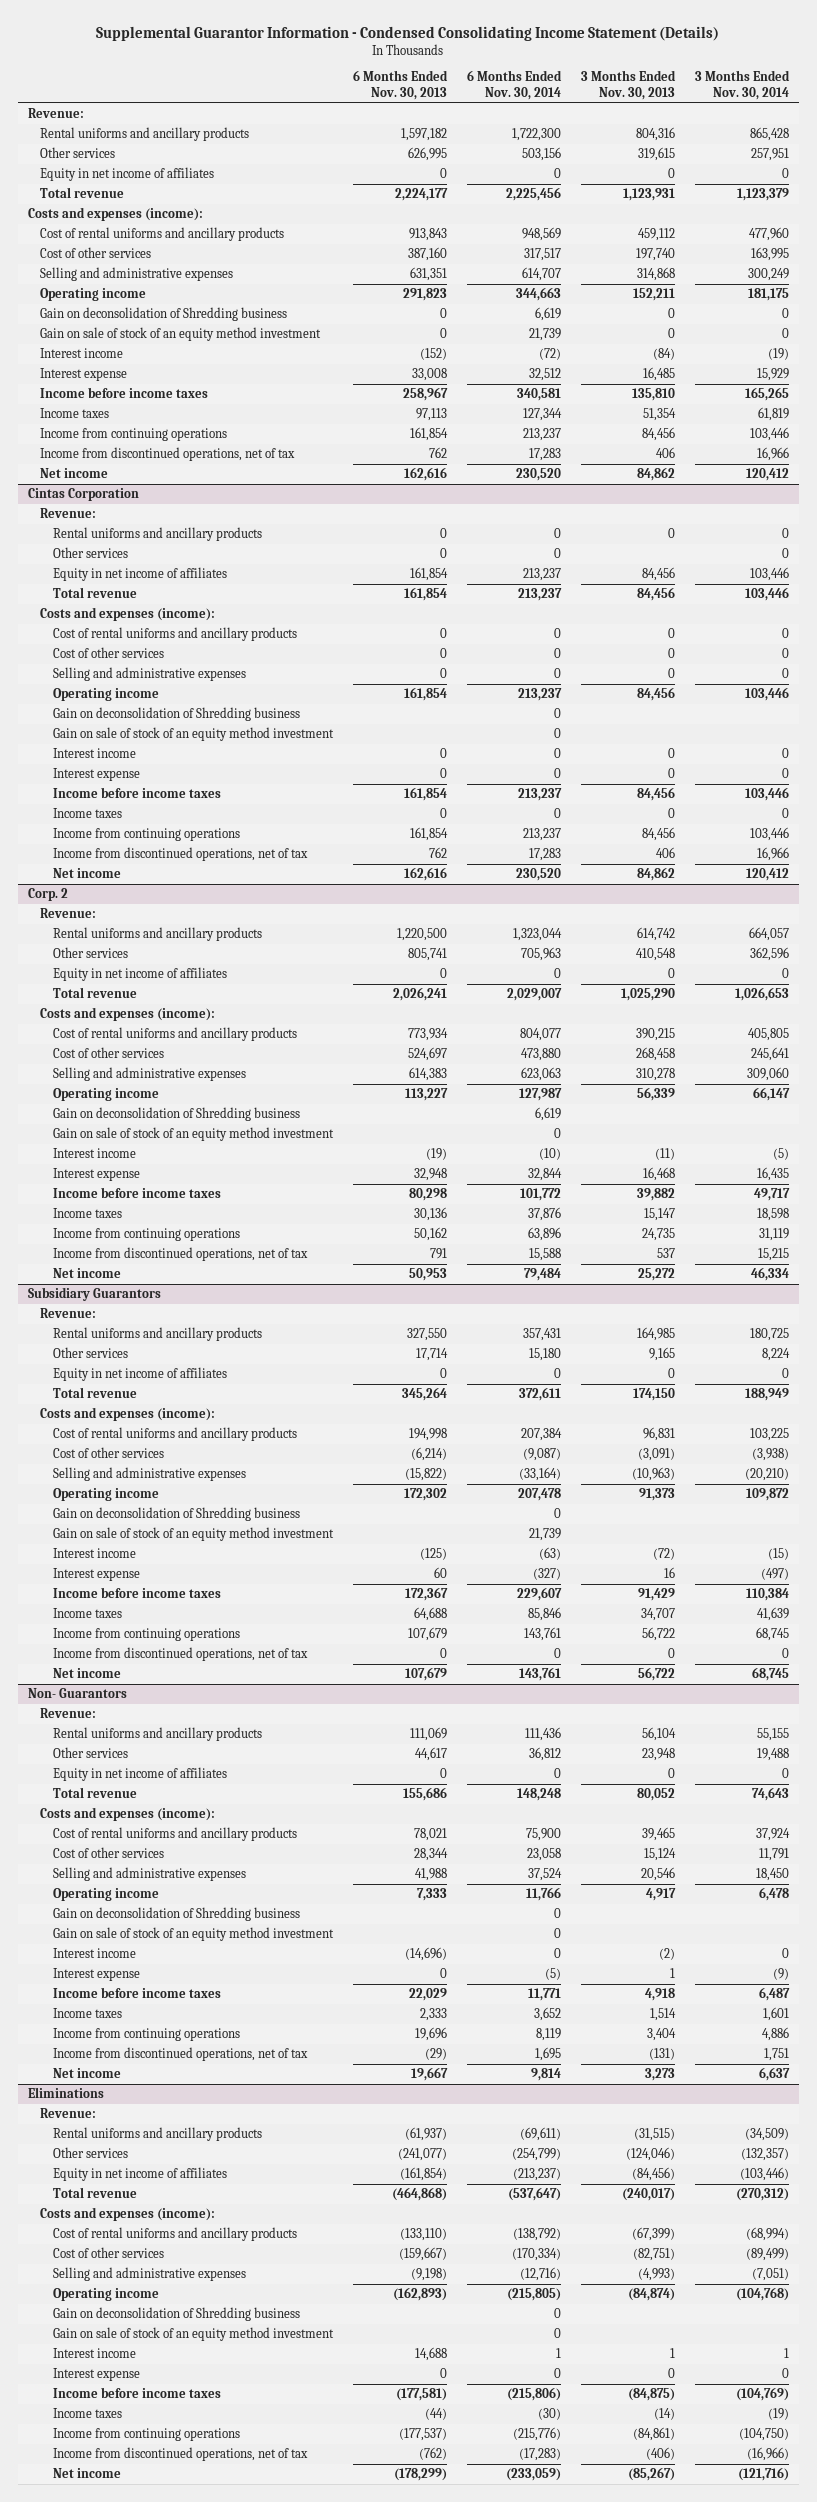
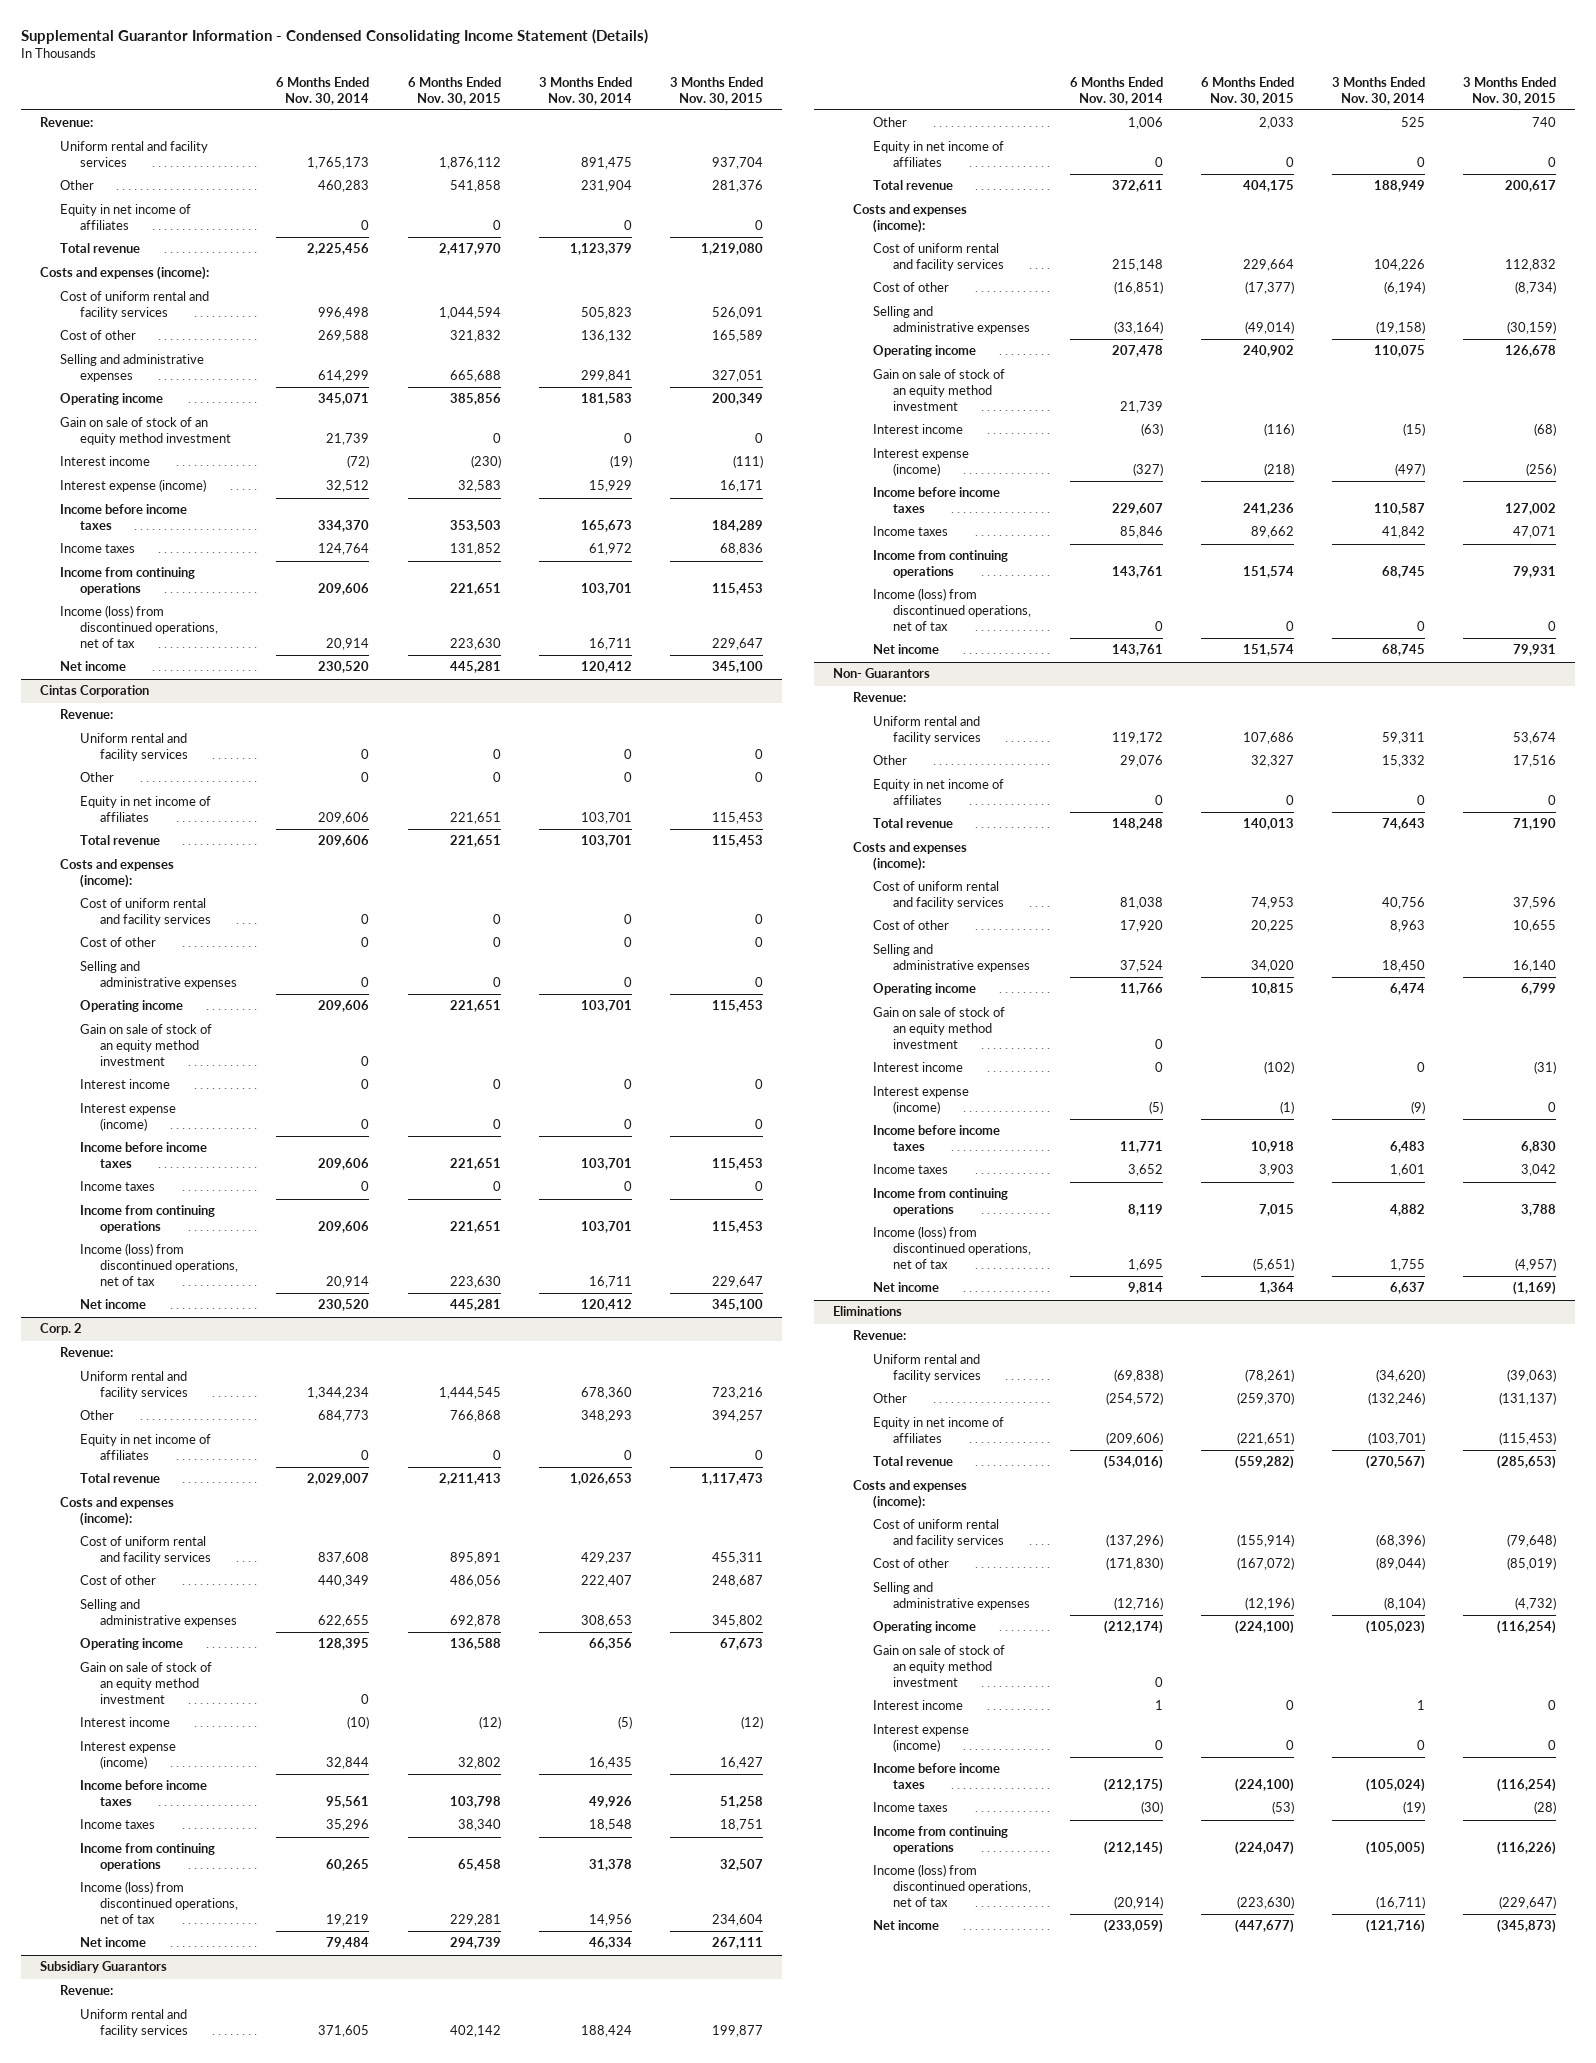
- | 6 Months Ended Nov. 30, 2013 | 6 Months Ended Nov. 30, 2014 | 3 Months Ended Nov. 30, 2013 | 3 Months Ended Nov. 30, 2014
+ | 6 Months Ended Nov. 30, 2014 | 6 Months Ended Nov. 30, 2015 | 3 Months Ended Nov. 30, 2014 | 3 Months Ended Nov. 30, 2015
- Rental uniforms and ancillary products | 1,597,182 | 1,722,300 | 804,316 | 865,428
- Other services | 626,995 | 503,156 | 319,615 | 257,951
+ Uniform rental and facility services | 1,765,173 | 1,876,112 | 891,475 | 937,704
+ Other | 460,283 | 541,858 | 231,904 | 281,376
- Cost of rental uniforms and ancillary products | 913,843 | 948,569 | 459,112 | 477,960
- Cost of other services | 387,160 | 317,517 | 197,740 | 163,995
- Selling and administrative expenses | 631,351 | 614,707 | 314,868 | 300,249
- Operating income | 291,823 | 344,663 | 152,211 | 181,175
- Gain on deconsolidation of Shredding business | 0 | 6,619 | 0 | 0
+ Cost of uniform rental and facility services | 996,498 | 1,044,594 | 505,823 | 526,091
+ Cost of other | 269,588 | 321,832 | 136,132 | 165,589
+ Selling and administrative expenses | 614,299 | 665,688 | 299,841 | 327,051
+ Operating income | 345,071 | 385,856 | 181,583 | 200,349
- Interest expense | 33,008 | 32,512 | 16,485 | 15,929
- Income before income taxes | 258,967 | 340,581 | 135,810 | 165,265
- Income taxes | 97,113 | 127,344 | 51,354 | 61,819
- Income from continuing operations | 161,854 | 213,237 | 84,456 | 103,446
- Income from discontinued operations, net of tax | 762 | 17,283 | 406 | 16,966
+ Interest expense (income) | 32,512 | 32,583 | 15,929 | 16,171
+ Income before income taxes | 334,370 | 353,503 | 165,673 | 184,289
+ Income taxes | 124,764 | 131,852 | 61,972 | 68,836
+ Income from continuing operations | 209,606 | 221,651 | 103,701 | 115,453
+ Income (loss) from discontinued operations, net of tax | 20,914 | 223,630 | 16,711 | 229,647
@ Cintas Corporation
- Rental uniforms and ancillary products | 0 | 0 | 0 | 0
- Other services | 0 | 0 | | 0
- Equity in net income of affiliates | 161,854 | 213,237 | 84,456 | 103,446
- Total revenue | 161,854 | 213,237 | 84,456 | 103,446
+ Uniform rental and facility services | 0 | 0 | 0 | 0
+ Other | 0 | 0 | 0 | 0
+ Equity in net income of affiliates | 209,606 | 221,651 | 103,701 | 115,453
+ Total revenue | 209,606 | 221,651 | 103,701 | 115,453
- Cost of rental uniforms and ancillary products | 0 | 0 | 0 | 0
- Cost of other services | 0 | 0 | 0 | 0
+ Cost of uniform rental and facility services | 0 | 0 | 0 | 0
+ Cost of other | 0 | 0 | 0 | 0
- Operating income | 161,854 | 213,237 | 84,456 | 103,446
- Gain on deconsolidation of Shredding business | | 0 | |
+ Operating income | 209,606 | 221,651 | 103,701 | 115,453
- Interest expense | 0 | 0 | 0 | 0
- Income before income taxes | 161,854 | 213,237 | 84,456 | 103,446
+ Interest expense (income) | 0 | 0 | 0 | 0
+ Income before income taxes | 209,606 | 221,651 | 103,701 | 115,453
- Income from continuing operations | 161,854 | 213,237 | 84,456 | 103,446
- Income from discontinued operations, net of tax | 762 | 17,283 | 406 | 16,966
+ Income from continuing operations | 209,606 | 221,651 | 103,701 | 115,453
+ Income (loss) from discontinued operations, net of tax | 20,914 | 223,630 | 16,711 | 229,647
@ Corp. 2
- Rental uniforms and ancillary products | 1,220,500 | 1,323,044 | 614,742 | 664,057
- Other services | 805,741 | 705,963 | 410,548 | 362,596
+ Uniform rental and facility services | 1,344,234 | 1,444,545 | 678,360 | 723,216
+ Other | 684,773 | 766,868 | 348,293 | 394,257
- Cost of rental uniforms and ancillary products | 773,934 | 804,077 | 390,215 | 405,805
- Cost of other services | 524,697 | 473,880 | 268,458 | 245,641
- Selling and administrative expenses | 614,383 | 623,063 | 310,278 | 309,060
- Operating income | 113,227 | 127,987 | 56,339 | 66,147
- Gain on deconsolidation of Shredding business | | 6,619 | |
+ Cost of uniform rental and facility services | 837,608 | 895,891 | 429,237 | 455,311
+ Cost of other | 440,349 | 486,056 | 222,407 | 248,687
+ Selling and administrative expenses | 622,655 | 692,878 | 308,653 | 345,802
+ Operating income | 128,395 | 136,588 | 66,356 | 67,673
- Interest expense | 32,948 | 32,844 | 16,468 | 16,435
- Income before income taxes | 80,298 | 101,772 | 39,882 | 49,717
- Income taxes | 30,136 | 37,876 | 15,147 | 18,598
- Income from continuing operations | 50,162 | 63,896 | 24,735 | 31,119
- Income from discontinued operations, net of tax | 791 | 15,588 | 537 | 15,215
+ Interest expense (income) | 32,844 | 32,802 | 16,435 | 16,427
+ Income before income taxes | 95,561 | 103,798 | 49,926 | 51,258
+ Income taxes | 35,296 | 38,340 | 18,548 | 18,751
+ Income from continuing operations | 60,265 | 65,458 | 31,378 | 32,507
+ Income (loss) from discontinued operations, net of tax | 19,219 | 229,281 | 14,956 | 234,604
@ Subsidiary Guarantors
- Rental uniforms and ancillary products | 327,550 | 357,431 | 164,985 | 180,725
- Other services | 17,714 | 15,180 | 9,165 | 8,224
+ Uniform rental and facility services | 371,605 | 402,142 | 188,424 | 199,877
+ Other | 1,006 | 2,033 | 525 | 740
- Cost of rental uniforms and ancillary products | 194,998 | 207,384 | 96,831 | 103,225
- Cost of other services | (6,214) | (9,087) | (3,091) | (3,938)
- Selling and administrative expenses | (15,822) | (33,164) | (10,963) | (20,210)
- Operating income | 172,302 | 207,478 | 91,373 | 109,872
- Gain on deconsolidation of Shredding business | | 0 | |
+ Cost of uniform rental and facility services | 215,148 | 229,664 | 104,226 | 112,832
+ Cost of other | (16,851) | (17,377) | (6,194) | (8,734)
+ Selling and administrative expenses | (33,164) | (49,014) | (19,158) | (30,159)
+ Operating income | 207,478 | 240,902 | 110,075 | 126,678
- Interest expense | 60 | (327) | 16 | (497)
- Income before income taxes | 172,367 | 229,607 | 91,429 | 110,384
- Income taxes | 64,688 | 85,846 | 34,707 | 41,639
+ Interest expense (income) | (327) | (218) | (497) | (256)
+ Income before income taxes | 229,607 | 241,236 | 110,587 | 127,002
+ Income taxes | 85,846 | 89,662 | 41,842 | 47,071
- Income from discontinued operations, net of tax | 0 | 0 | 0 | 0
+ Income (loss) from discontinued operations, net of tax | 0 | 0 | 0 | 0
@ Non- Guarantors
- Rental uniforms and ancillary products | 111,069 | 111,436 | 56,104 | 55,155
- Other services | 44,617 | 36,812 | 23,948 | 19,488
+ Uniform rental and facility services | 119,172 | 107,686 | 59,311 | 53,674
+ Other | 29,076 | 32,327 | 15,332 | 17,516
- Cost of rental uniforms and ancillary products | 78,021 | 75,900 | 39,465 | 37,924
- Cost of other services | 28,344 | 23,058 | 15,124 | 11,791
+ Cost of uniform rental and facility services | 81,038 | 74,953 | 40,756 | 37,596
+ Cost of other | 17,920 | 20,225 | 8,963 | 10,655
- Operating income | 7,333 | 11,766 | 4,917 | 6,478
- Gain on deconsolidation of Shredding business | | 0 | |
+ Operating income | 11,766 | 10,815 | 6,474 | 6,799
- Interest expense | 0 | (5) | 1 | (9)
- Income before income taxes | 22,029 | 11,771 | 4,918 | 6,487
+ Interest expense (income) | (5) | (1) | (9) | 0
+ Income before income taxes | 11,771 | 10,918 | 6,483 | 6,830
- Income from continuing operations | 19,696 | 8,119 | 3,404 | 4,886
- Income from discontinued operations, net of tax | (29) | 1,695 | (131) | 1,751
+ Income from continuing operations | 8,119 | 7,015 | 4,882 | 3,788
+ Income (loss) from discontinued operations, net of tax | 1,695 | (5,651) | 1,755 | (4,957)
@ Eliminations
- Rental uniforms and ancillary products | (61,937) | (69,611) | (31,515) | (34,509)
- Other services | (241,077) | (254,799) | (124,046) | (132,357)
- Equity in net income of affiliates | (161,854) | (213,237) | (84,456) | (103,446)
- Total revenue | (464,868) | (537,647) | (240,017) | (270,312)
+ Uniform rental and facility services | (69,838) | (78,261) | (34,620) | (39,063)
+ Other | (254,572) | (259,370) | (132,246) | (131,137)
+ Equity in net income of affiliates | (209,606) | (221,651) | (103,701) | (115,453)
+ Total revenue | (534,016) | (559,282) | (270,567) | (285,653)
- Cost of rental uniforms and ancillary products | (133,110) | (138,792) | (67,399) | (68,994)
- Cost of other services | (159,667) | (170,334) | (82,751) | (89,499)
- Selling and administrative expenses | (9,198) | (12,716) | (4,993) | (7,051)
- Operating income | (162,893) | (215,805) | (84,874) | (104,768)
- Gain on deconsolidation of Shredding business | | 0 | |
+ Cost of uniform rental and facility services | (137,296) | (155,914) | (68,396) | (79,648)
+ Cost of other | (171,830) | (167,072) | (89,044) | (85,019)
+ Selling and administrative expenses | (12,716) | (12,196) | (8,104) | (4,732)
+ Operating income | (212,174) | (224,100) | (105,023) | (116,254)
- Interest expense | 0 | 0 | 0 | 0
- Income before income taxes | (177,581) | (215,806) | (84,875) | (104,769)
+ Interest expense (income) | 0 | 0 | 0 | 0
+ Income before income taxes | (212,175) | (224,100) | (105,024) | (116,254)
- Income from continuing operations | (177,537) | (215,776) | (84,861) | (104,750)
- Income from discontinued operations, net of tax | (762) | (17,283) | (406) | (16,966)
+ Income from continuing operations | (212,145) | (224,047) | (105,005) | (116,226)
+ Income (loss) from discontinued operations, net of tax | (20,914) | (223,630) | (16,711) | (229,647)

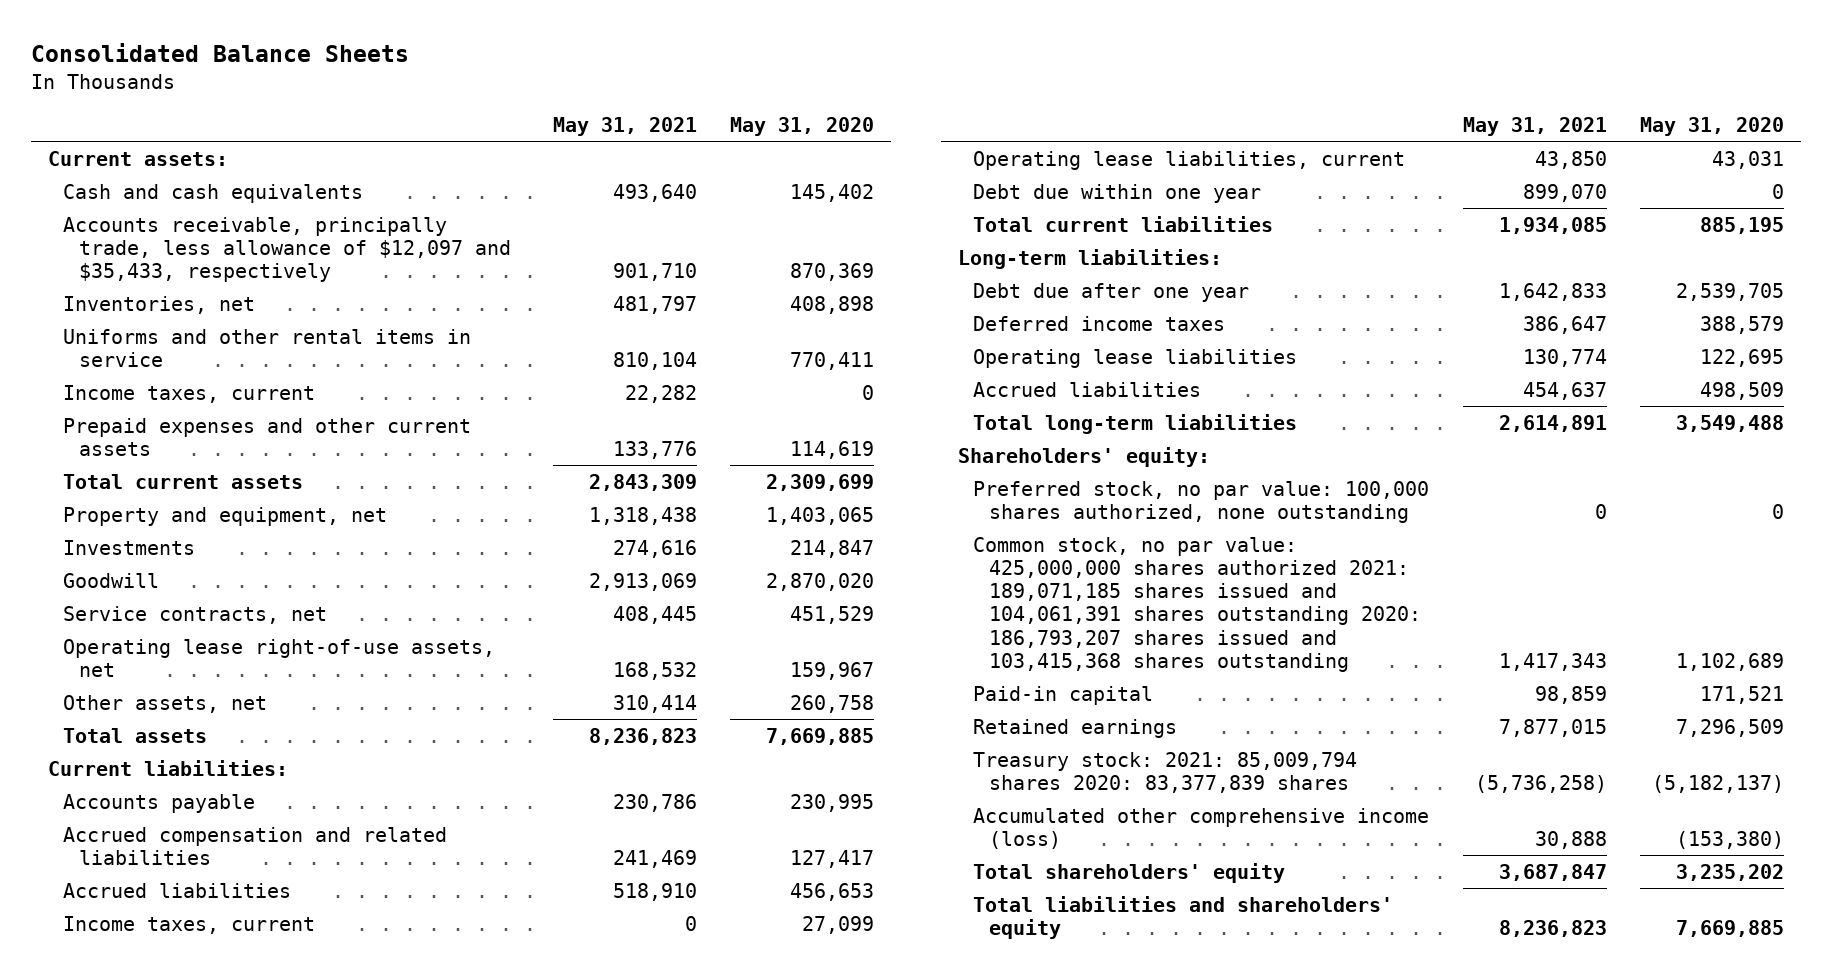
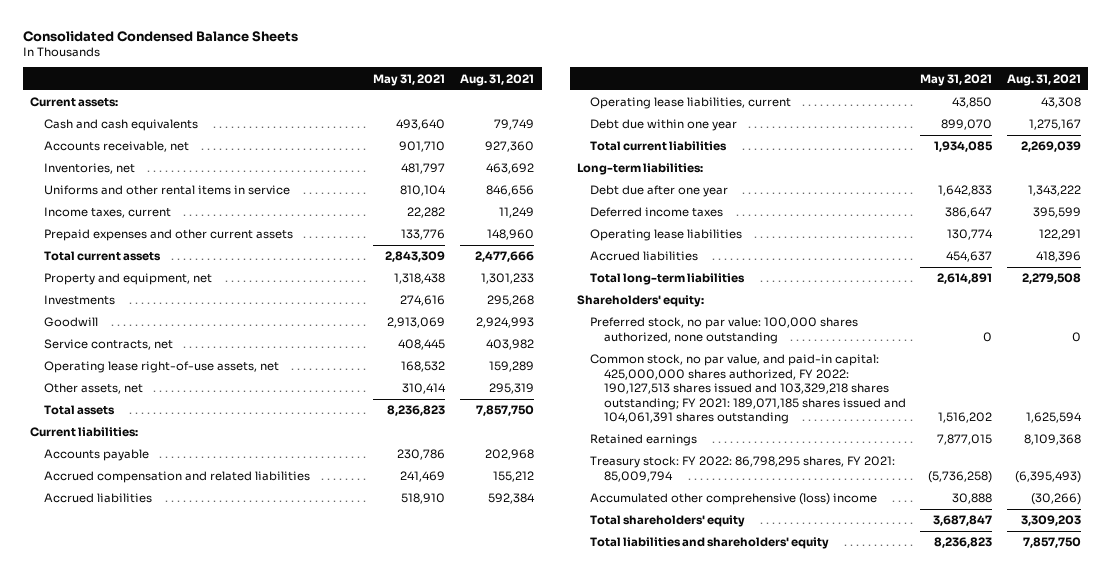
- Consolidated Balance Sheets
+ Consolidated Condensed Balance Sheets
- | May 31, 2021 | May 31, 2020
+ | May 31, 2021 | Aug. 31, 2021
- Accounts receivable, principally trade, less allowance of $12,097 and $35,433, respectively | 901,710 | 870,369
+ Accounts receivable, net | 901,710 | 927,360
- Income taxes, current | 0 | 27,099
- Common stock, no par value: 425,000,000 shares authorized 2021: 189,071,185 shares issued and 104,061,391 shares outstanding 2020: 186,793,207 shares issued and 103,415,368 shares outstanding | 1,417,343 | 1,102,689
- Paid-in capital | 98,859 | 171,521
+ Common stock, no par value, and paid-in capital: 425,000,000 shares authorized, FY 2022: 190,127,513 shares issued and 103,329,218 shares outstanding; FY 2021: 189,071,185 shares issued and 104,061,391 shares outstanding | 1,516,202 | 1,625,594
- Treasury stock: 2021: 85,009,794 shares 2020: 83,377,839 shares | (5,736,258) | (5,182,137)
- Accumulated other comprehensive income (loss) | 30,888 | (153,380)
+ Treasury stock: FY 2022: 86,798,295 shares, FY 2021: 85,009,794 | (5,736,258) | (6,395,493)
+ Accumulated other comprehensive (loss) income | 30,888 | (30,266)

